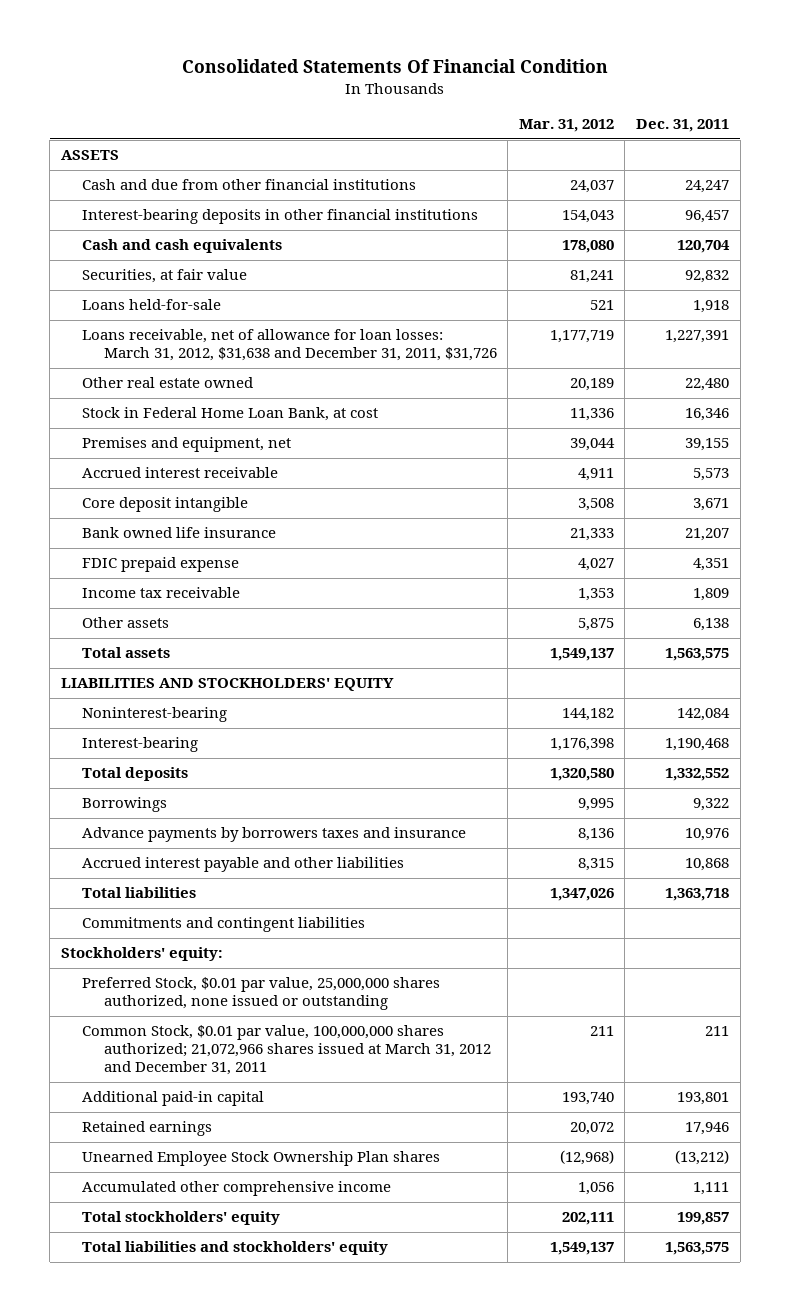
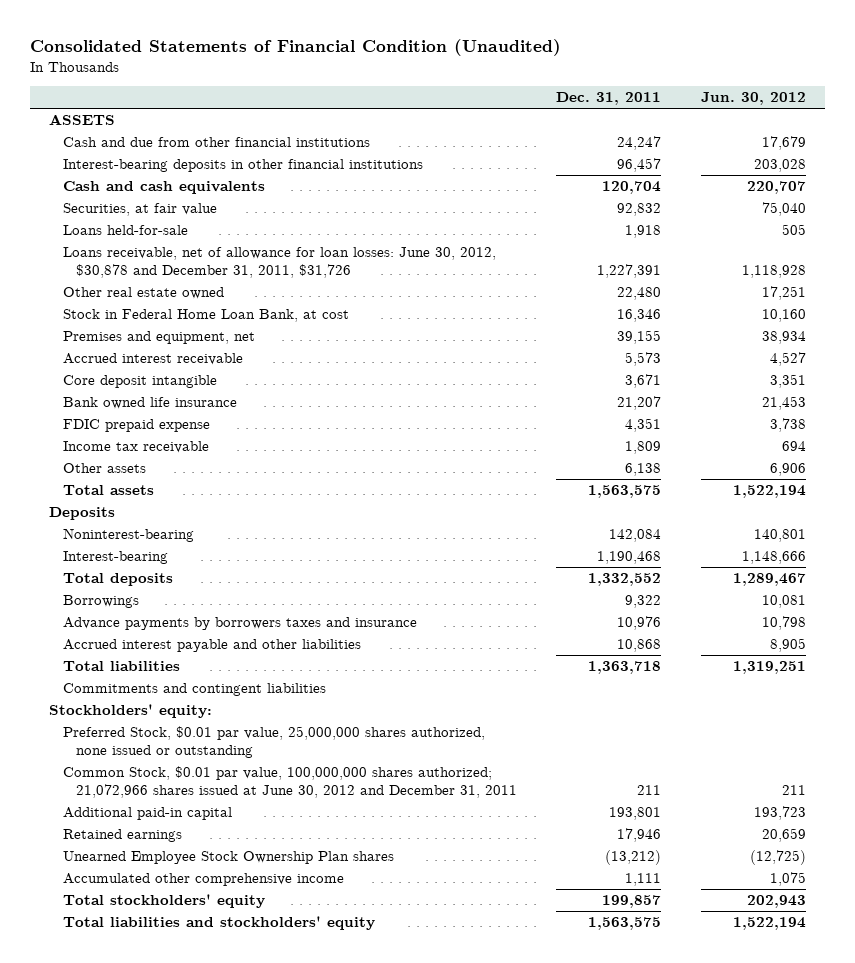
- Consolidated Statements Of Financial Condition
+ Consolidated Statements of Financial Condition (Unaudited)
- | Mar. 31, 2012 | Dec. 31, 2011
+ | Dec. 31, 2011 | Jun. 30, 2012
- Loans receivable, net of allowance for loan losses: March 31, 2012, $31,638 and December 31, 2011, $31,726 | 1,177,719 | 1,227,391
+ Loans receivable, net of allowance for loan losses: June 30, 2012, $30,878 and December 31, 2011, $31,726 | 1,227,391 | 1,118,928
- LIABILITIES AND STOCKHOLDERS' EQUITY
+ Deposits
- Common Stock, $0.01 par value, 100,000,000 shares authorized; 21,072,966 shares issued at March 31, 2012 and December 31, 2011 | 211 | 211
+ Common Stock, $0.01 par value, 100,000,000 shares authorized; 21,072,966 shares issued at June 30, 2012 and December 31, 2011 | 211 | 211

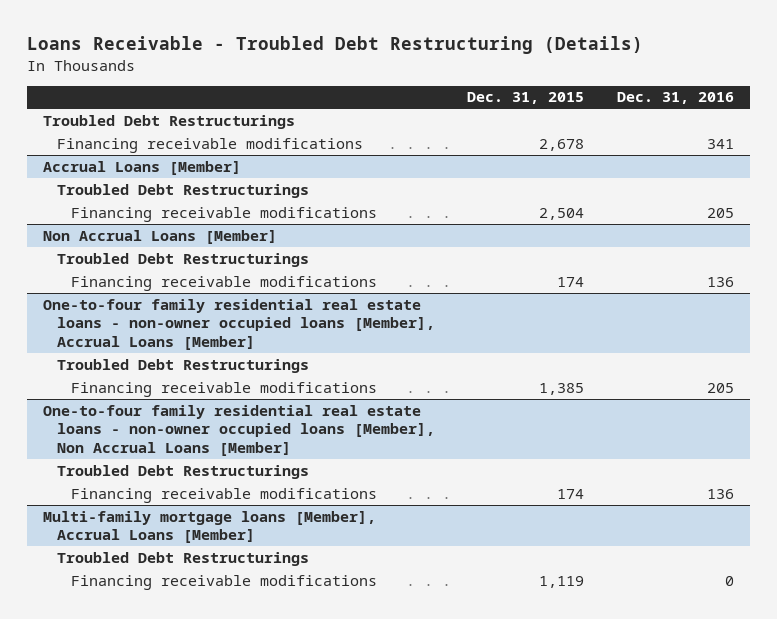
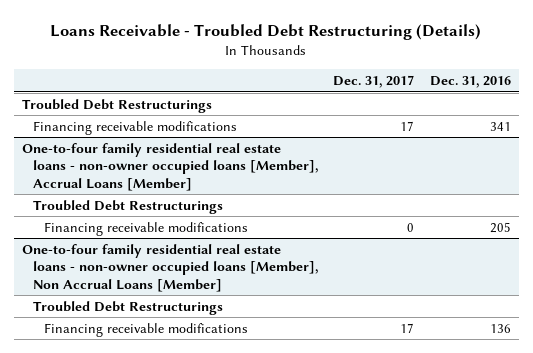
- | Dec. 31, 2015 | Dec. 31, 2016
+ | Dec. 31, 2017 | Dec. 31, 2016
- Accrual Loans [Member]
- Troubled Debt Restructurings
- Financing receivable modifications | 2,504 | 205
- Non Accrual Loans [Member]
- Troubled Debt Restructurings
- Financing receivable modifications | 174 | 136
- Multi-family mortgage loans [Member], Accrual Loans [Member]
- Troubled Debt Restructurings
- Financing receivable modifications | 1,119 | 0

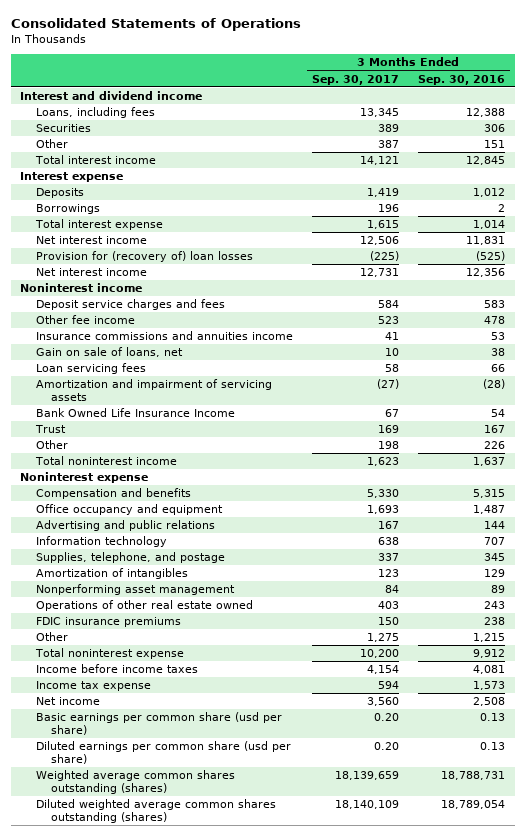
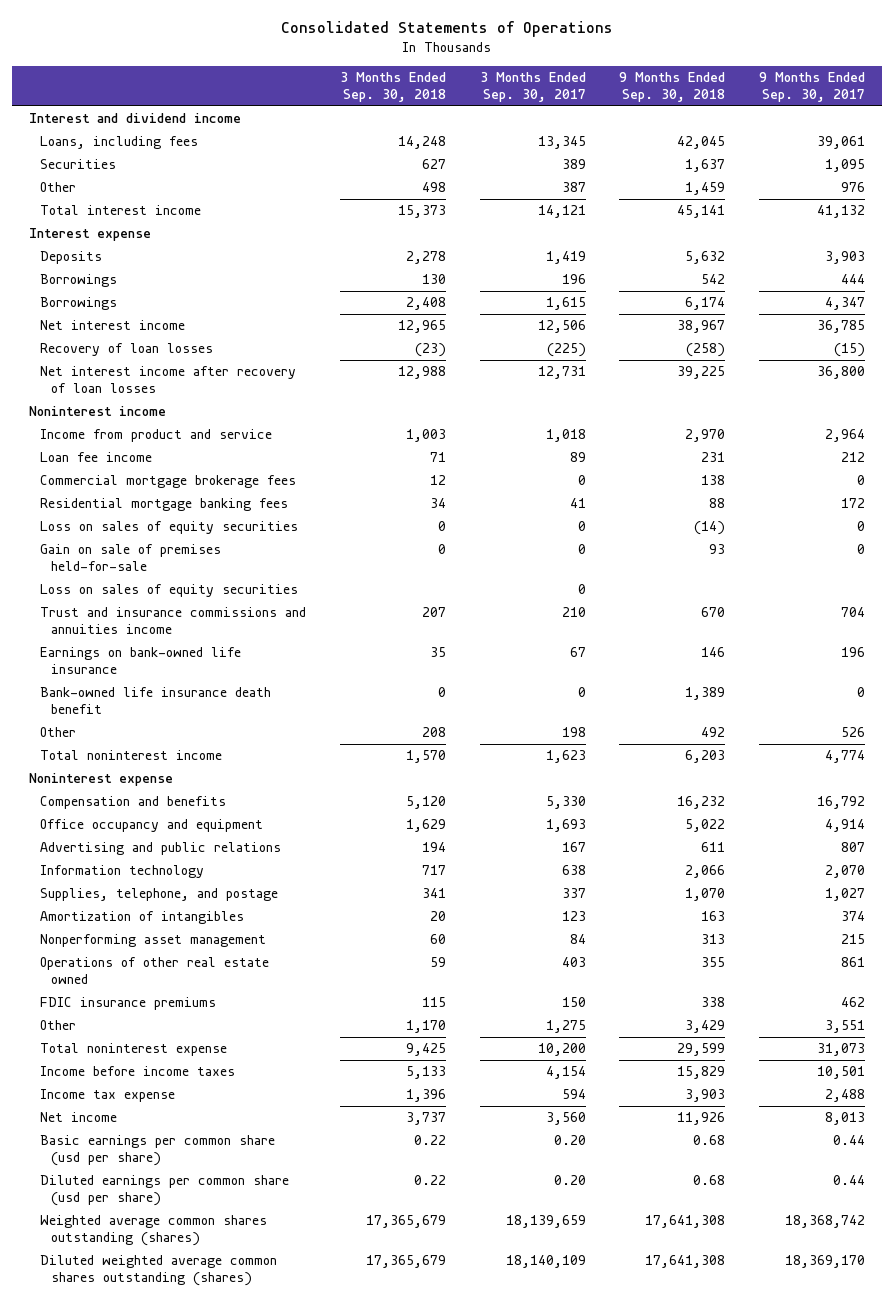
- | 3 Months Ended Sep. 30, 2017 | 3 Months Ended Sep. 30, 2016
+ | 3 Months Ended Sep. 30, 2018 | 3 Months Ended Sep. 30, 2017 | 9 Months Ended Sep. 30, 2018 | 9 Months Ended Sep. 30, 2017
- Total interest expense | 1,615 | 1,014
+ Borrowings | 2,408 | 1,615 | 6,174 | 4,347
- Provision for (recovery of) loan losses | (225) | (525)
- Net interest income | 12,731 | 12,356
+ Recovery of loan losses | (23) | (225) | (258) | (15)
+ Net interest income after recovery of loan losses | 12,988 | 12,731 | 39,225 | 36,800
- Deposit service charges and fees | 584 | 583
- Other fee income | 523 | 478
- Insurance commissions and annuities income | 41 | 53
- Gain on sale of loans, net | 10 | 38
- Loan servicing fees | 58 | 66
- Amortization and impairment of servicing assets | (27) | (28)
- Bank Owned Life Insurance Income | 67 | 54
- Trust | 169 | 167
+ Income from product and service | 1,003 | 1,018 | 2,970 | 2,964
+ Loan fee income | 71 | 89 | 231 | 212
+ Commercial mortgage brokerage fees | 12 | 0 | 138 | 0
+ Residential mortgage banking fees | 34 | 41 | 88 | 172
+ Loss on sales of equity securities | 0 | 0 | (14) | 0
+ Gain on sale of premises held-for-sale | 0 | 0 | 93 | 0
+ Loss on sales of equity securities | | 0 | |
+ Trust and insurance commissions and annuities income | 207 | 210 | 670 | 704
+ Earnings on bank-owned life insurance | 35 | 67 | 146 | 196
+ Bank-owned life insurance death benefit | 0 | 0 | 1,389 | 0

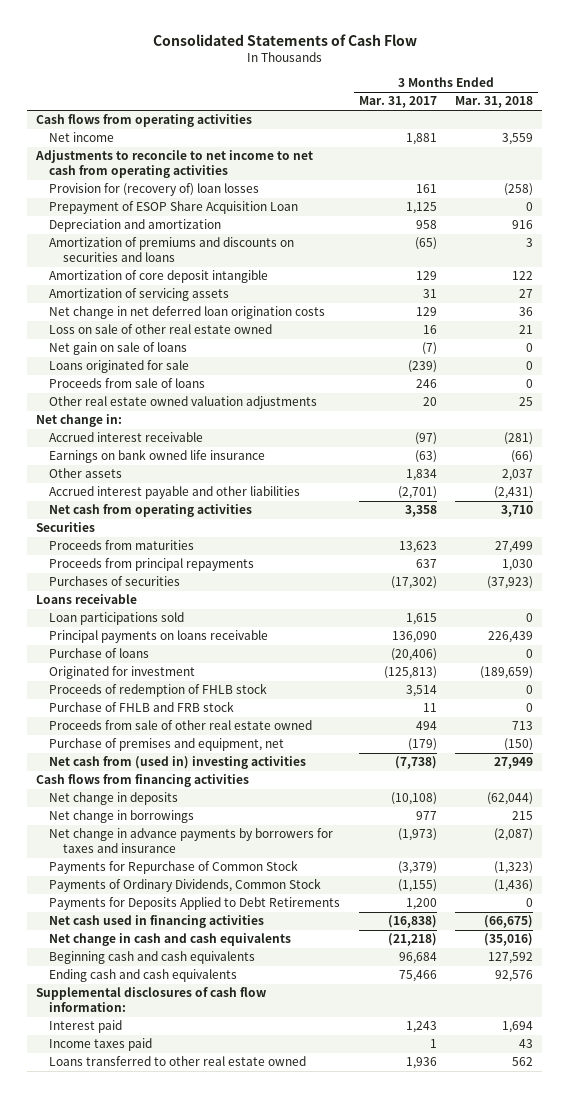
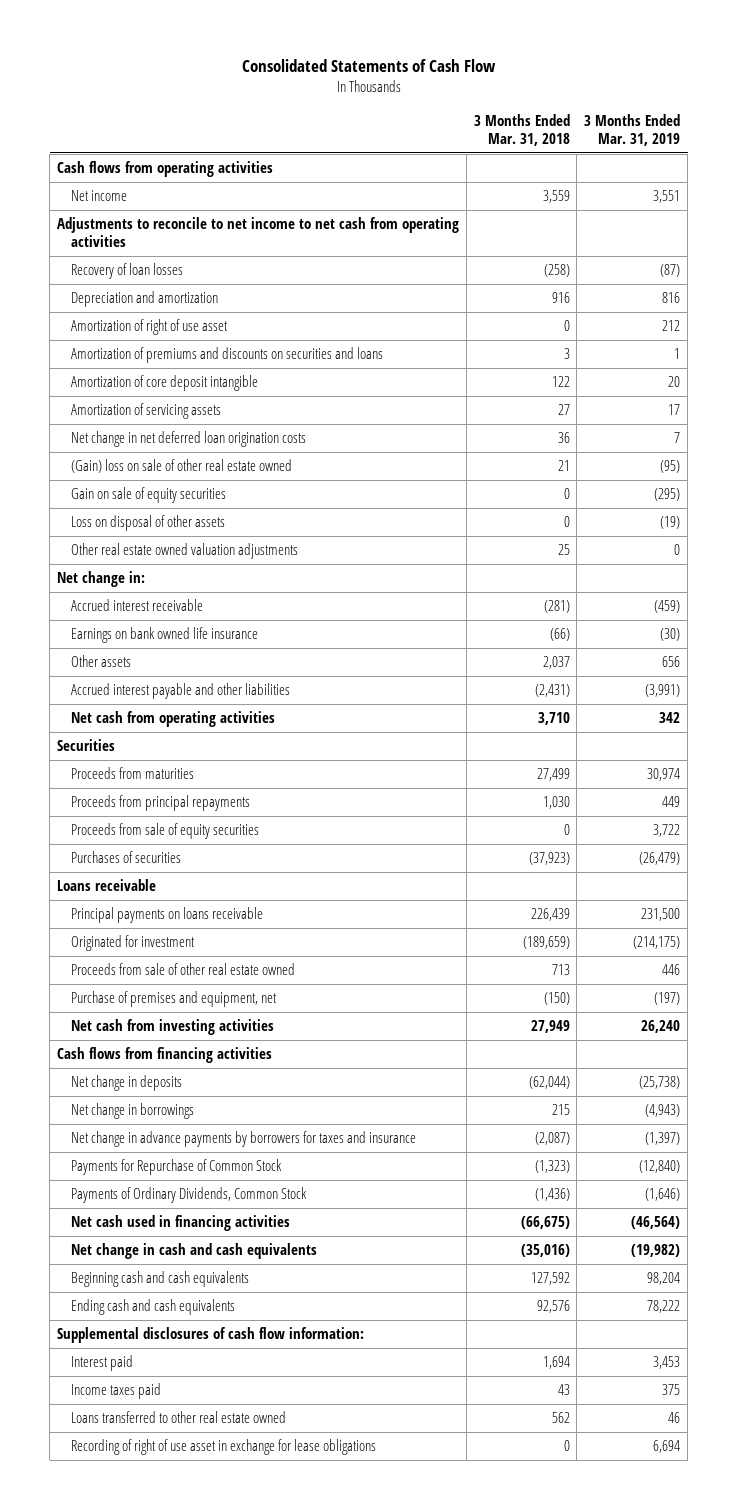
- | 3 Months Ended Mar. 31, 2017 | 3 Months Ended Mar. 31, 2018
+ | 3 Months Ended Mar. 31, 2018 | 3 Months Ended Mar. 31, 2019
- Provision for (recovery of) loan losses | 161 | (258)
- Prepayment of ESOP Share Acquisition Loan | 1,125 | 0
+ Recovery of loan losses | (258) | (87)
+ Amortization of right of use asset | 0 | 212
- Loss on sale of other real estate owned | 16 | 21
- Net gain on sale of loans | (7) | 0
- Loans originated for sale | (239) | 0
- Proceeds from sale of loans | 246 | 0
+ (Gain) loss on sale of other real estate owned | 21 | (95)
+ Gain on sale of equity securities | 0 | (295)
+ Loss on disposal of other assets | 0 | (19)
+ Proceeds from sale of equity securities | 0 | 3,722
- Loan participations sold | 1,615 | 0
- Purchase of loans | (20,406) | 0
- Proceeds of redemption of FHLB stock | 3,514 | 0
- Purchase of FHLB and FRB stock | 11 | 0
- Net cash from (used in) investing activities | (7,738) | 27,949
+ Net cash from investing activities | 27,949 | 26,240
- Payments for Deposits Applied to Debt Retirements | 1,200 | 0
+ Recording of right of use asset in exchange for lease obligations | 0 | 6,694

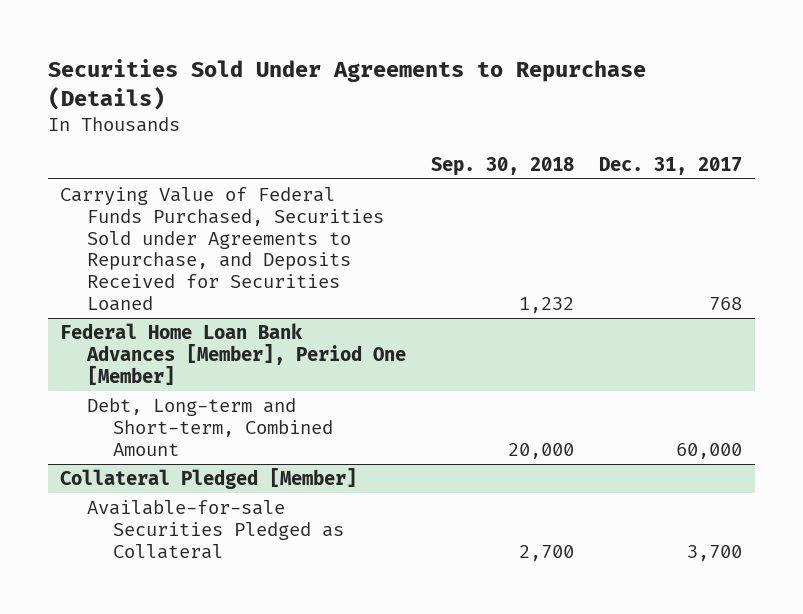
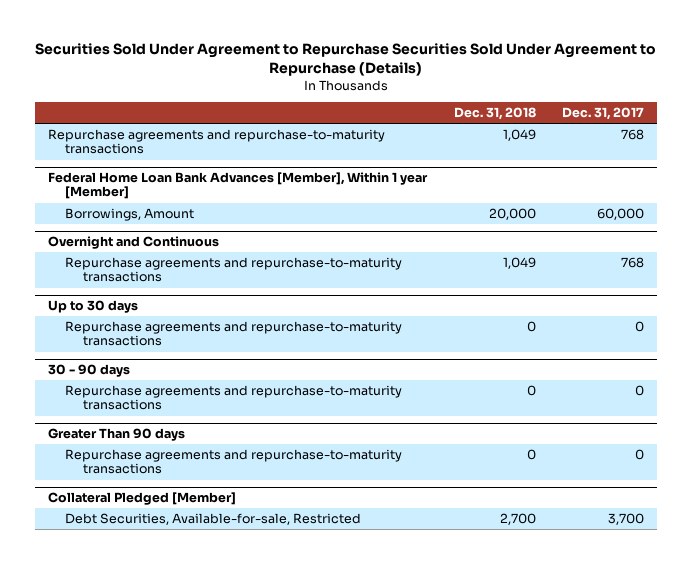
- Securities Sold Under Agreements to Repurchase (Details)
+ Securities Sold Under Agreement to Repurchase Securities Sold Under Agreement to Repurchase (Details)
- | Sep. 30, 2018 | Dec. 31, 2017
+ | Dec. 31, 2018 | Dec. 31, 2017
- Carrying Value of Federal Funds Purchased, Securities Sold under Agreements to Repurchase, and Deposits Received for Securities Loaned | 1,232 | 768
- Federal Home Loan Bank Advances [Member], Period One [Member]
- Debt, Long-term and Short-term, Combined Amount | 20,000 | 60,000
+ Repurchase agreements and repurchase-to-maturity transactions | 1,049 | 768
+ Federal Home Loan Bank Advances [Member], Within 1 year [Member]
+ Borrowings, Amount | 20,000 | 60,000
+ Overnight and Continuous
+ Repurchase agreements and repurchase-to-maturity transactions | 1,049 | 768
+ Up to 30 days
+ Repurchase agreements and repurchase-to-maturity transactions | 0 | 0
+ 30 - 90 days
+ Repurchase agreements and repurchase-to-maturity transactions | 0 | 0
+ Greater Than 90 days
+ Repurchase agreements and repurchase-to-maturity transactions | 0 | 0
@ Collateral Pledged [Member]
- Available-for-sale Securities Pledged as Collateral | 2,700 | 3,700
+ Debt Securities, Available-for-sale, Restricted | 2,700 | 3,700

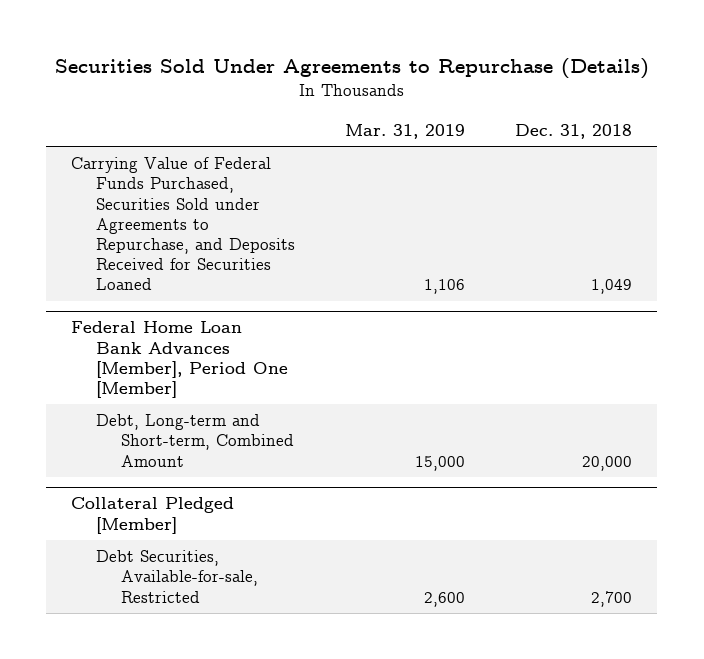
- Securities Sold Under Agreement to Repurchase Securities Sold Under Agreement to Repurchase (Details)
+ Securities Sold Under Agreements to Repurchase (Details)
- | Dec. 31, 2018 | Dec. 31, 2017
+ | Mar. 31, 2019 | Dec. 31, 2018
- Repurchase agreements and repurchase-to-maturity transactions | 1,049 | 768
- Federal Home Loan Bank Advances [Member], Within 1 year [Member]
- Borrowings, Amount | 20,000 | 60,000
- Overnight and Continuous
- Repurchase agreements and repurchase-to-maturity transactions | 1,049 | 768
- Up to 30 days
- Repurchase agreements and repurchase-to-maturity transactions | 0 | 0
- 30 - 90 days
- Repurchase agreements and repurchase-to-maturity transactions | 0 | 0
- Greater Than 90 days
- Repurchase agreements and repurchase-to-maturity transactions | 0 | 0
+ Carrying Value of Federal Funds Purchased, Securities Sold under Agreements to Repurchase, and Deposits Received for Securities Loaned | 1,106 | 1,049
+ Federal Home Loan Bank Advances [Member], Period One [Member]
+ Debt, Long-term and Short-term, Combined Amount | 15,000 | 20,000

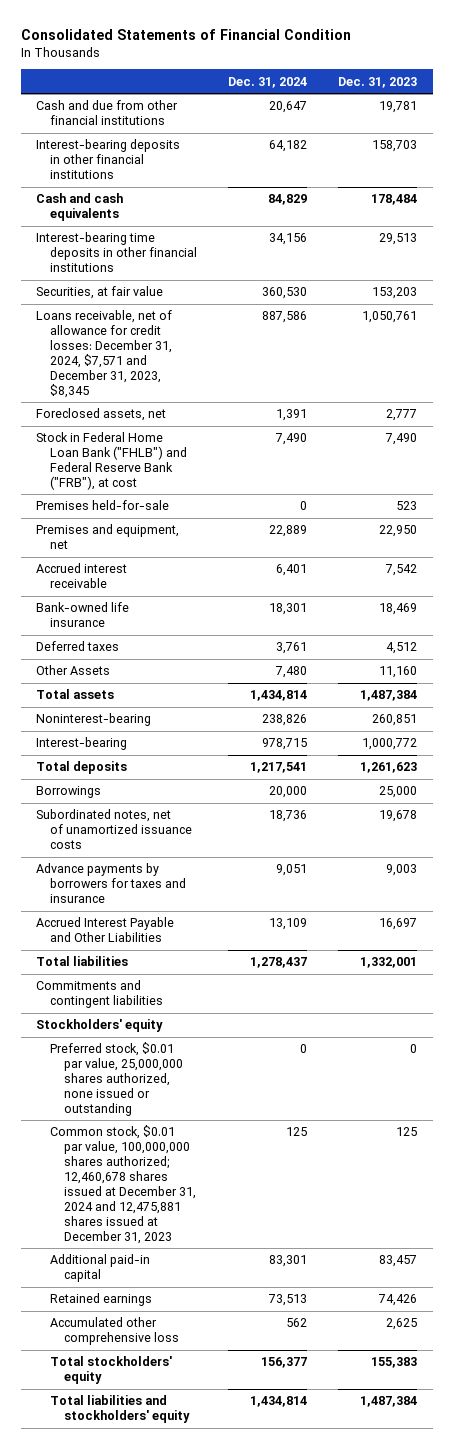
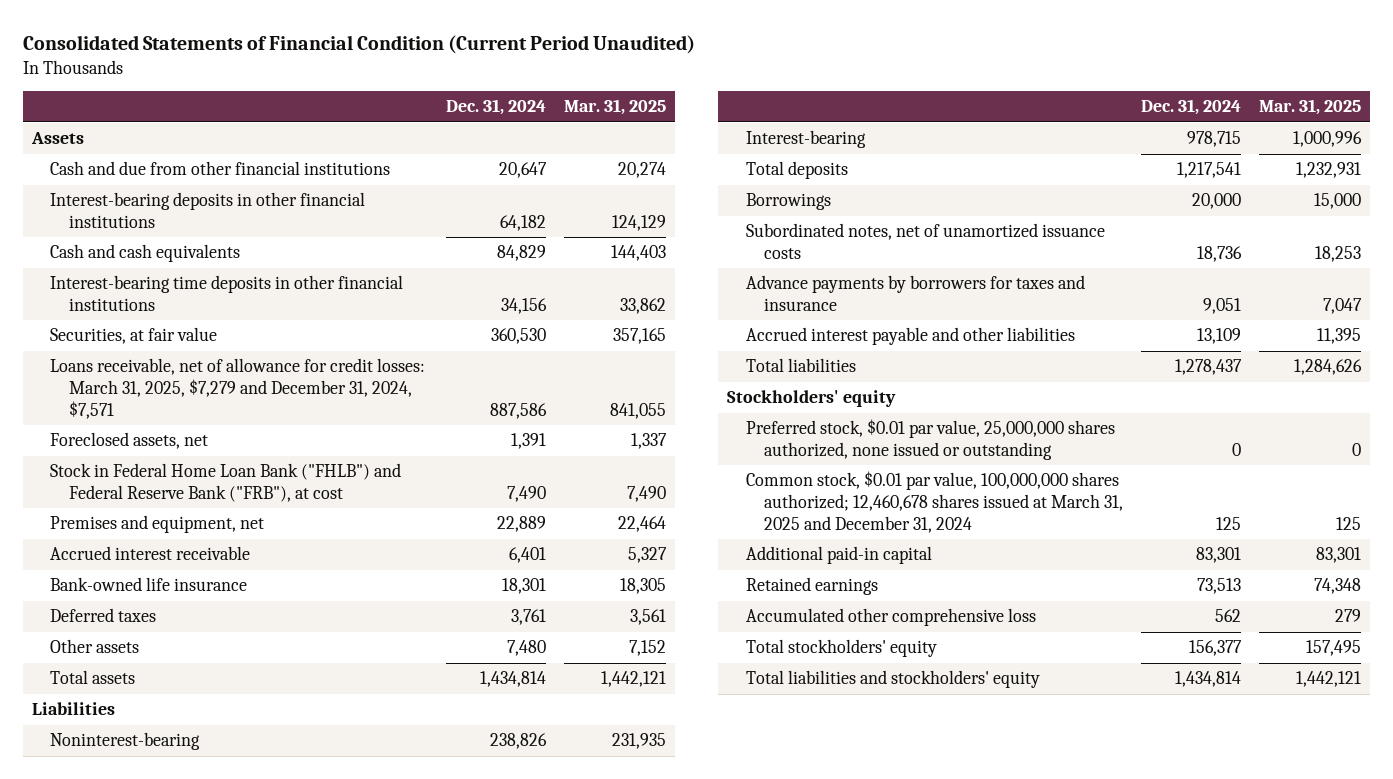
- Consolidated Statements of Financial Condition
+ Consolidated Statements of Financial Condition (Current Period Unaudited)
- | Dec. 31, 2024 | Dec. 31, 2023
+ | Dec. 31, 2024 | Mar. 31, 2025
+ Assets
- Loans receivable, net of allowance for credit losses: December 31, 2024, $7,571 and December 31, 2023, $8,345 | 887,586 | 1,050,761
+ Loans receivable, net of allowance for credit losses: March 31, 2025, $7,279 and December 31, 2024, $7,571 | 887,586 | 841,055
- Premises held-for-sale | 0 | 523
- Other Assets | 7,480 | 11,160
+ Other assets | 7,480 | 7,152
+ Liabilities
- Accrued Interest Payable and Other Liabilities | 13,109 | 16,697
+ Accrued interest payable and other liabilities | 13,109 | 11,395
- Commitments and contingent liabilities
- Common stock, $0.01 par value, 100,000,000 shares authorized; 12,460,678 shares issued at December 31, 2024 and 12,475,881 shares issued at December 31, 2023 | 125 | 125
+ Common stock, $0.01 par value, 100,000,000 shares authorized; 12,460,678 shares issued at March 31, 2025 and December 31, 2024 | 125 | 125

